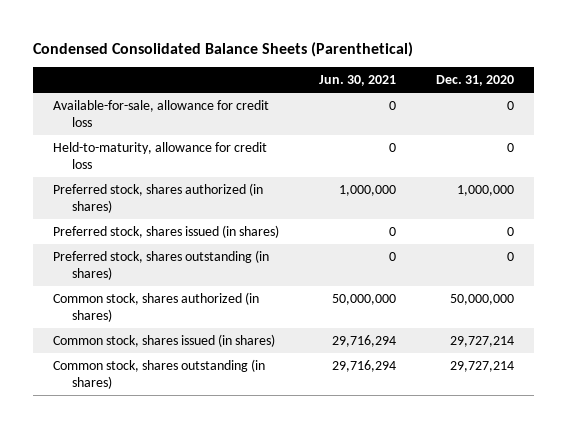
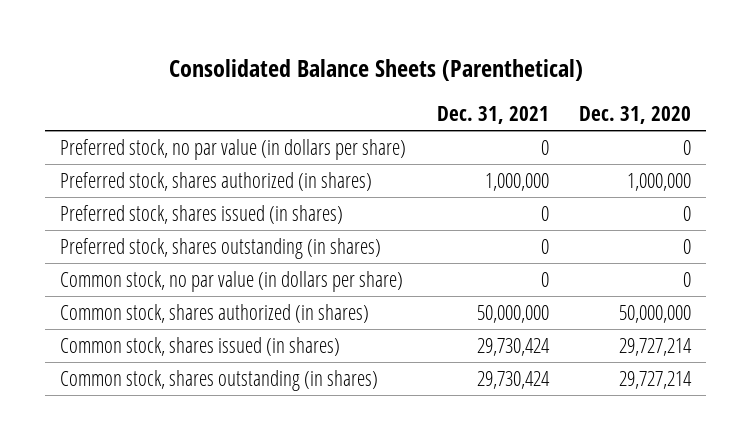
- Condensed Consolidated Balance Sheets (Parenthetical)
+ Consolidated Balance Sheets (Parenthetical)
- | Jun. 30, 2021 | Dec. 31, 2020
+ | Dec. 31, 2021 | Dec. 31, 2020
- Available-for-sale, allowance for credit loss | 0 | 0
- Held-to-maturity, allowance for credit loss | 0 | 0
+ Preferred stock, no par value (in dollars per share) | 0 | 0
+ Common stock, no par value (in dollars per share) | 0 | 0

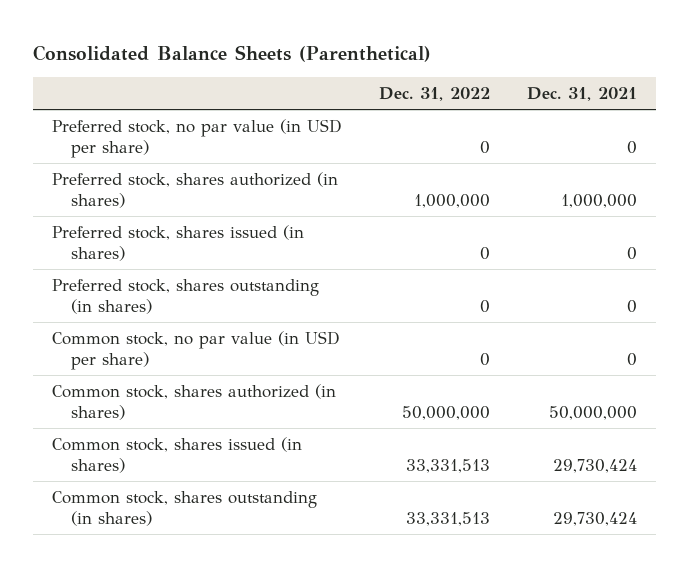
- | Dec. 31, 2021 | Dec. 31, 2020
+ | Dec. 31, 2022 | Dec. 31, 2021
- Preferred stock, no par value (in dollars per share) | 0 | 0
+ Preferred stock, no par value (in USD per share) | 0 | 0
- Common stock, no par value (in dollars per share) | 0 | 0
+ Common stock, no par value (in USD per share) | 0 | 0

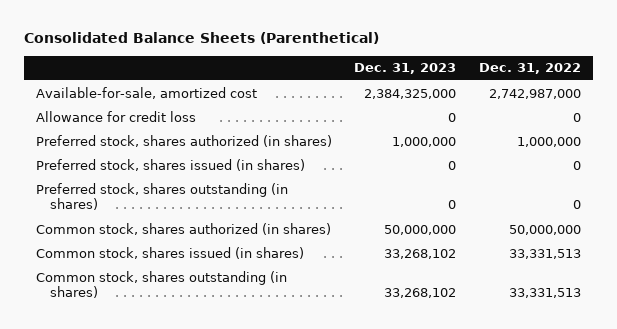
- | Dec. 31, 2022 | Dec. 31, 2021
+ | Dec. 31, 2023 | Dec. 31, 2022
- Preferred stock, no par value (in USD per share) | 0 | 0
+ Available-for-sale, amortized cost | 2,384,325,000 | 2,742,987,000
+ Allowance for credit loss | 0 | 0
- Common stock, no par value (in USD per share) | 0 | 0

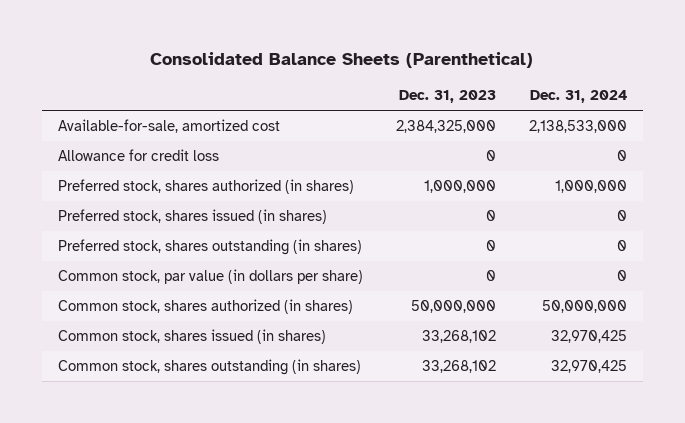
- | Dec. 31, 2023 | Dec. 31, 2022
+ | Dec. 31, 2023 | Dec. 31, 2024
+ Common stock, par value (in dollars per share) | 0 | 0

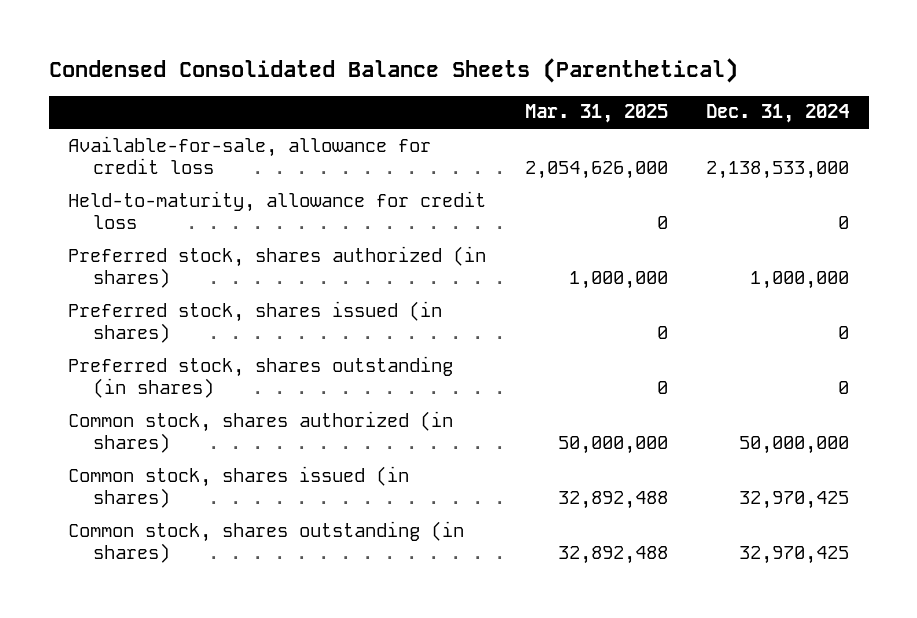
- Consolidated Balance Sheets (Parenthetical)
+ Condensed Consolidated Balance Sheets (Parenthetical)
- | Dec. 31, 2023 | Dec. 31, 2024
+ | Mar. 31, 2025 | Dec. 31, 2024
- Available-for-sale, amortized cost | 2,384,325,000 | 2,138,533,000
- Allowance for credit loss | 0 | 0
+ Available-for-sale, allowance for credit loss | 2,054,626,000 | 2,138,533,000
+ Held-to-maturity, allowance for credit loss | 0 | 0
- Common stock, par value (in dollars per share) | 0 | 0

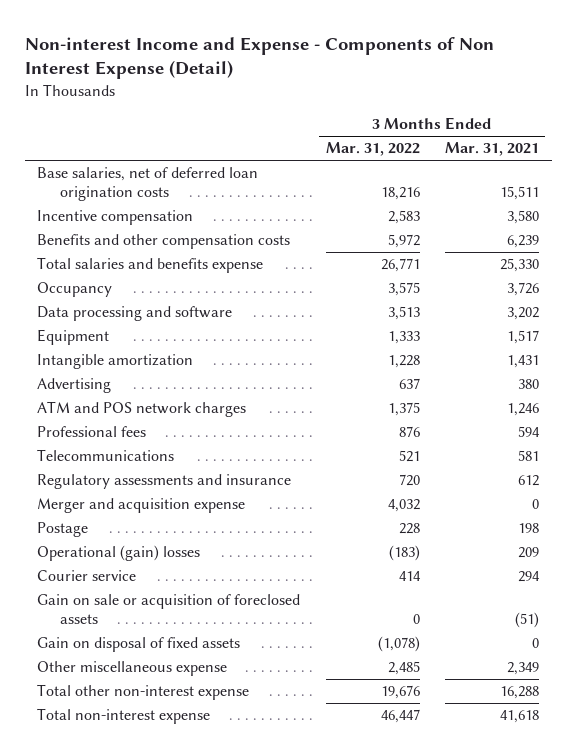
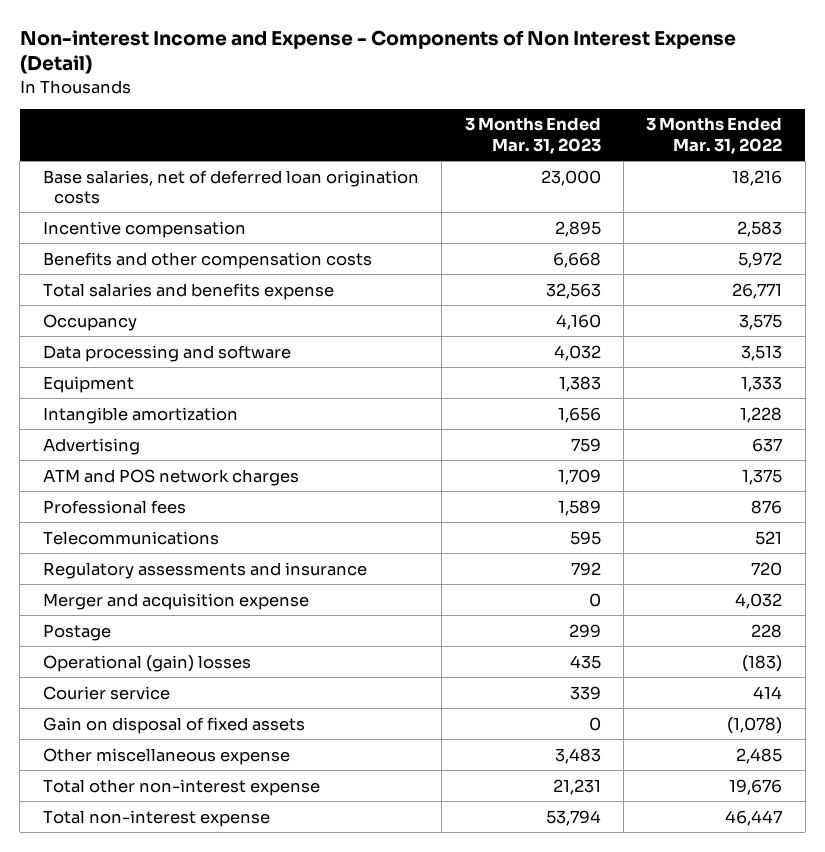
- | 3 Months Ended Mar. 31, 2022 | 3 Months Ended Mar. 31, 2021
+ | 3 Months Ended Mar. 31, 2023 | 3 Months Ended Mar. 31, 2022
- Gain on sale or acquisition of foreclosed assets | 0 | (51)

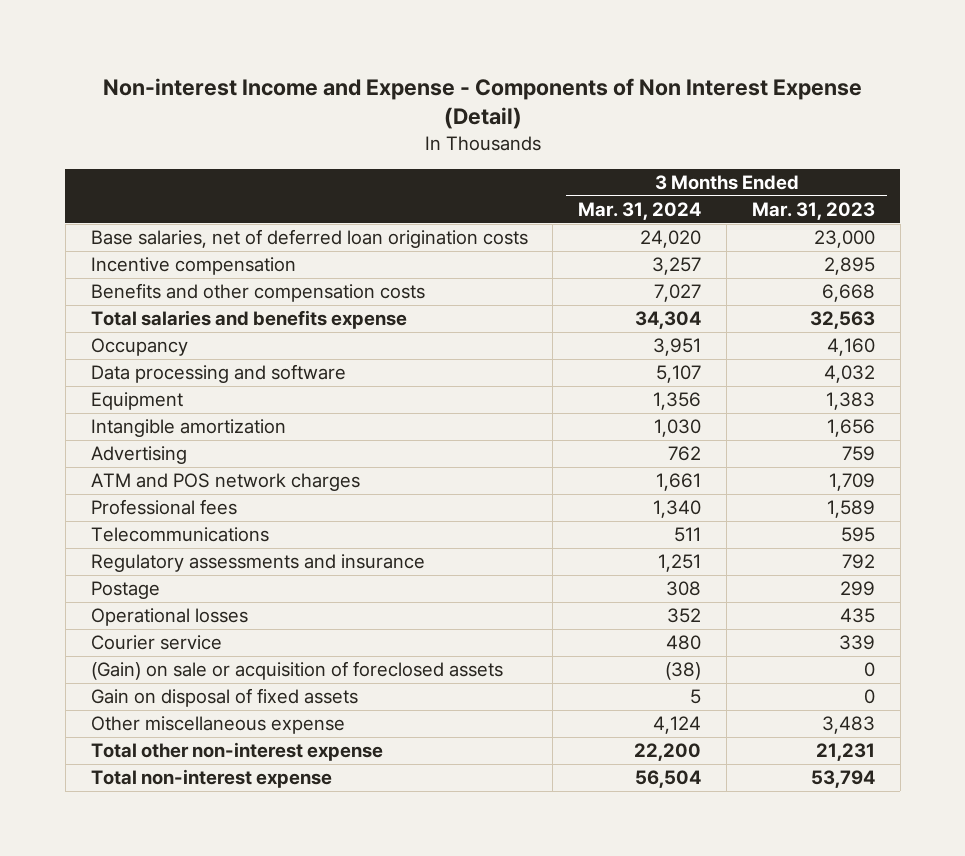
- | 3 Months Ended Mar. 31, 2023 | 3 Months Ended Mar. 31, 2022
+ | 3 Months Ended Mar. 31, 2024 | 3 Months Ended Mar. 31, 2023
- Merger and acquisition expense | 0 | 4,032
- Operational (gain) losses | 435 | (183)
+ Operational losses | 352 | 435
+ (Gain) on sale or acquisition of foreclosed assets | (38) | 0

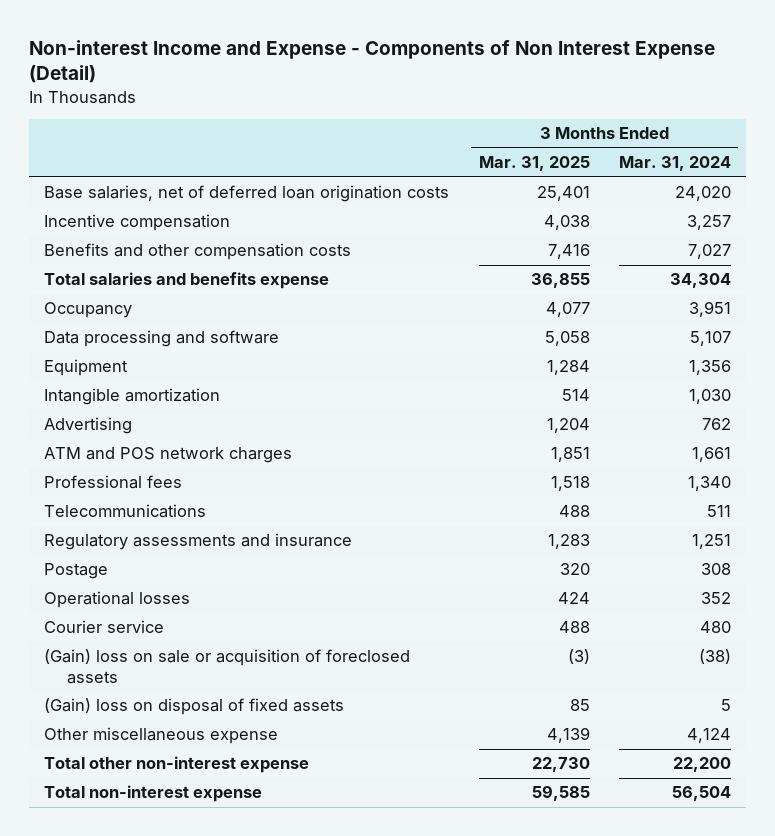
- | 3 Months Ended Mar. 31, 2024 | 3 Months Ended Mar. 31, 2023
+ | 3 Months Ended Mar. 31, 2025 | 3 Months Ended Mar. 31, 2024
- (Gain) on sale or acquisition of foreclosed assets | (38) | 0
- Gain on disposal of fixed assets | 5 | 0
+ (Gain) loss on sale or acquisition of foreclosed assets | (3) | (38)
+ (Gain) loss on disposal of fixed assets | 85 | 5

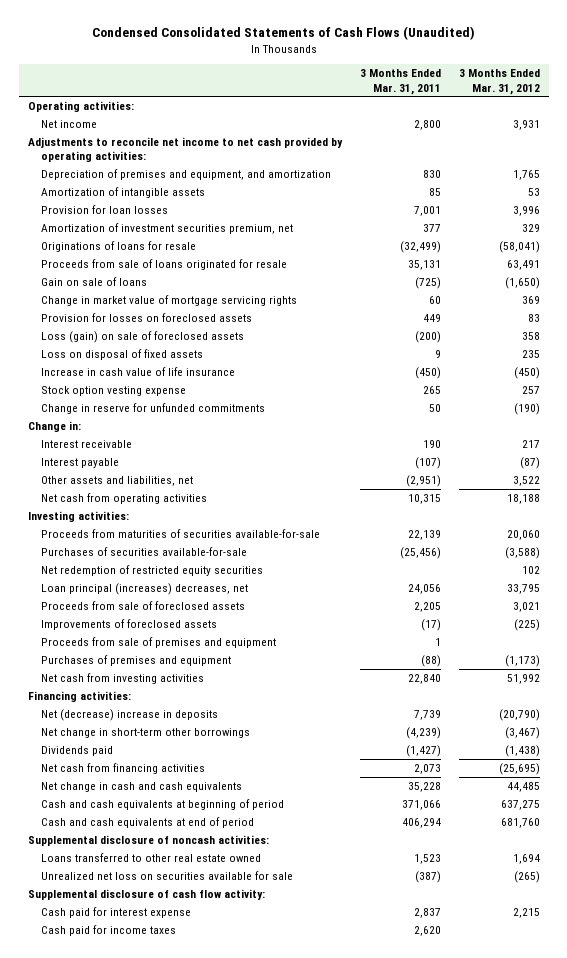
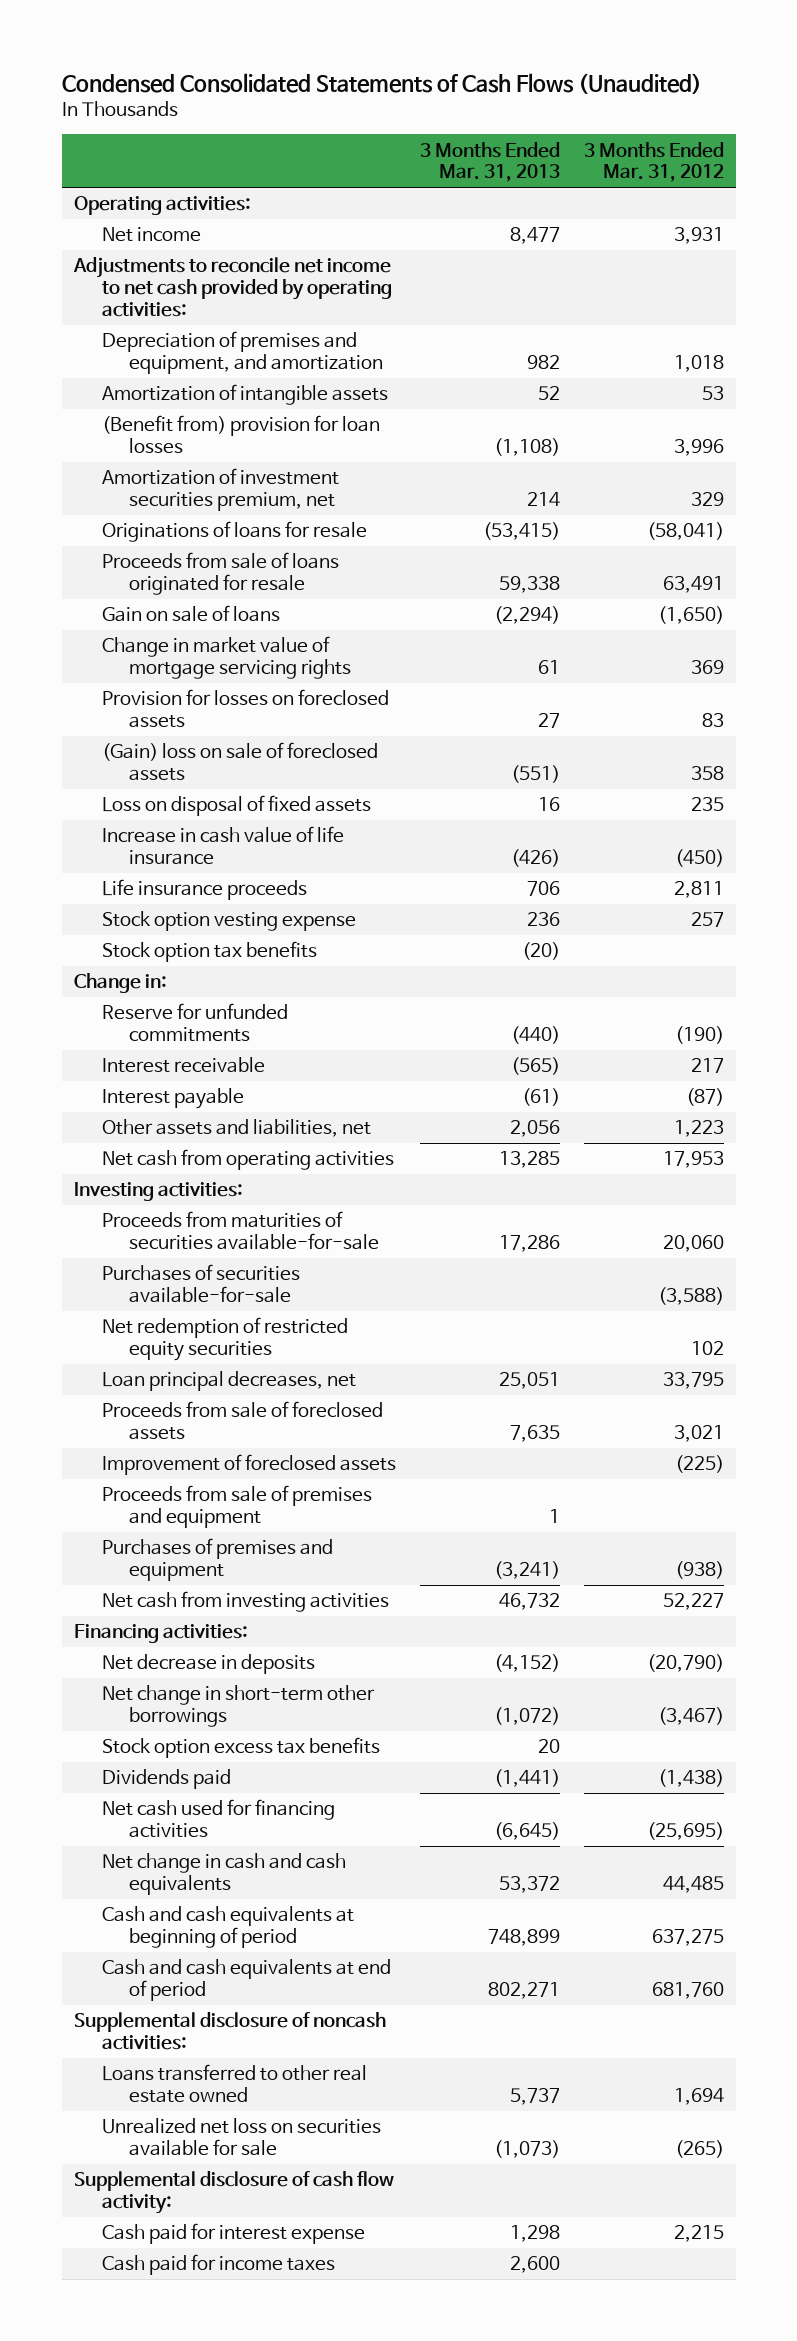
- | 3 Months Ended Mar. 31, 2011 | 3 Months Ended Mar. 31, 2012
+ | 3 Months Ended Mar. 31, 2013 | 3 Months Ended Mar. 31, 2012
- Depreciation of premises and equipment, and amortization | 830 | 1,765
+ Depreciation of premises and equipment, and amortization | 982 | 1,018
- Provision for loan losses | 7,001 | 3,996
+ (Benefit from) provision for loan losses | (1,108) | 3,996
- Loss (gain) on sale of foreclosed assets | (200) | 358
+ (Gain) loss on sale of foreclosed assets | (551) | 358
+ Life insurance proceeds | 706 | 2,811
- Change in reserve for unfunded commitments | 50 | (190)
+ Stock option tax benefits | (20) |
+ Reserve for unfunded commitments | (440) | (190)
- Other assets and liabilities, net | (2,951) | 3,522
- Net cash from operating activities | 10,315 | 18,188
+ Other assets and liabilities, net | 2,056 | 1,223
+ Net cash from operating activities | 13,285 | 17,953
- Loan principal (increases) decreases, net | 24,056 | 33,795
+ Loan principal decreases, net | 25,051 | 33,795
- Improvements of foreclosed assets | (17) | (225)
+ Improvement of foreclosed assets | | (225)
- Purchases of premises and equipment | (88) | (1,173)
- Net cash from investing activities | 22,840 | 51,992
+ Purchases of premises and equipment | (3,241) | (938)
+ Net cash from investing activities | 46,732 | 52,227
- Net (decrease) increase in deposits | 7,739 | (20,790)
+ Net decrease in deposits | (4,152) | (20,790)
+ Stock option excess tax benefits | 20 |
- Net cash from financing activities | 2,073 | (25,695)
+ Net cash used for financing activities | (6,645) | (25,695)

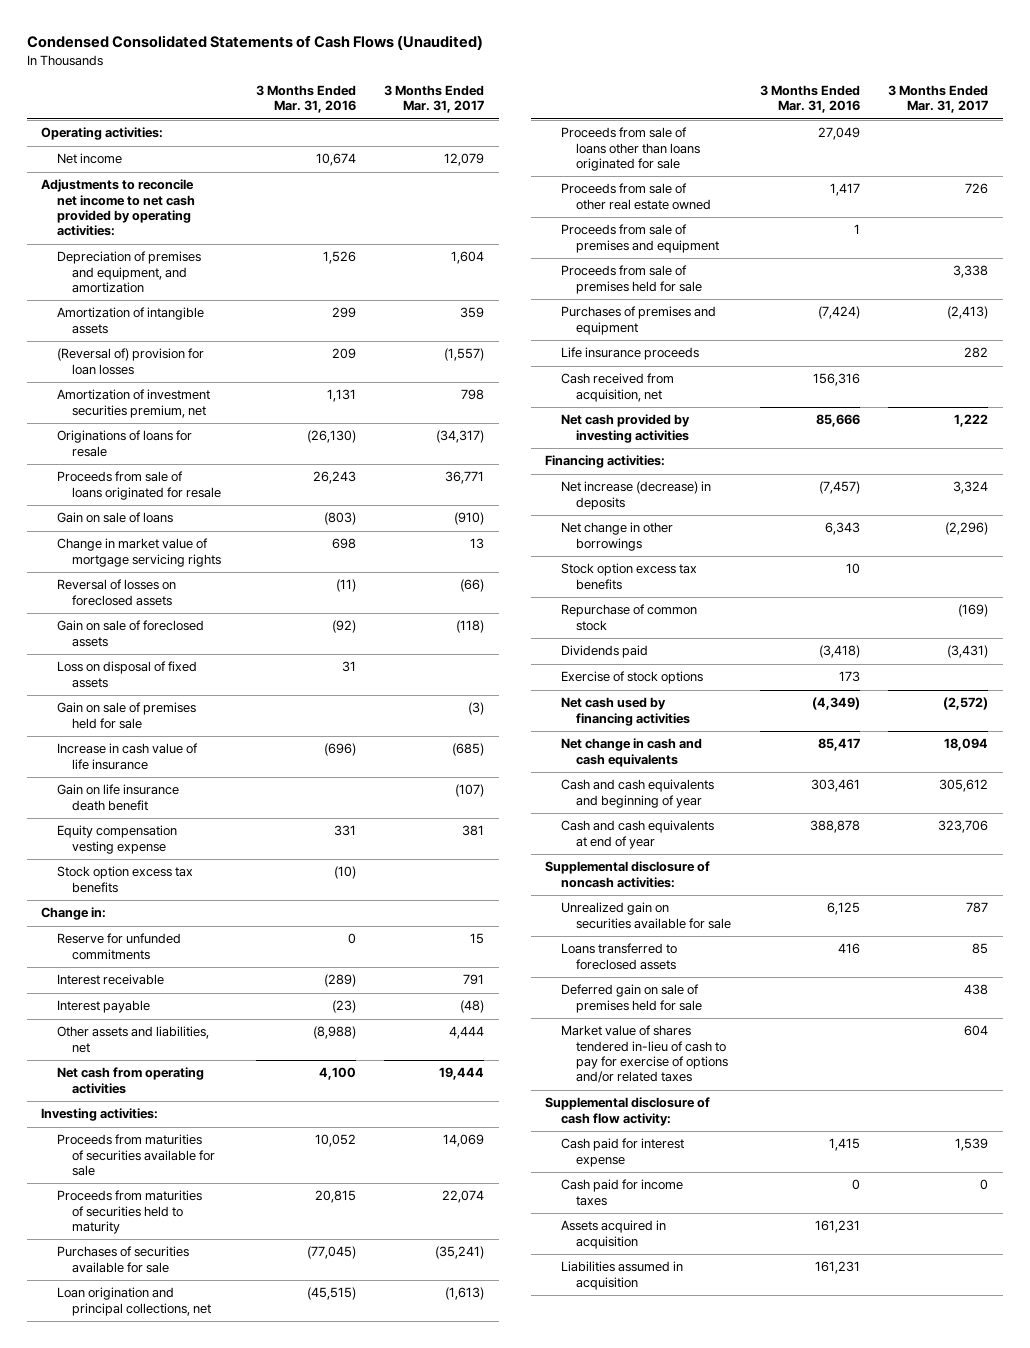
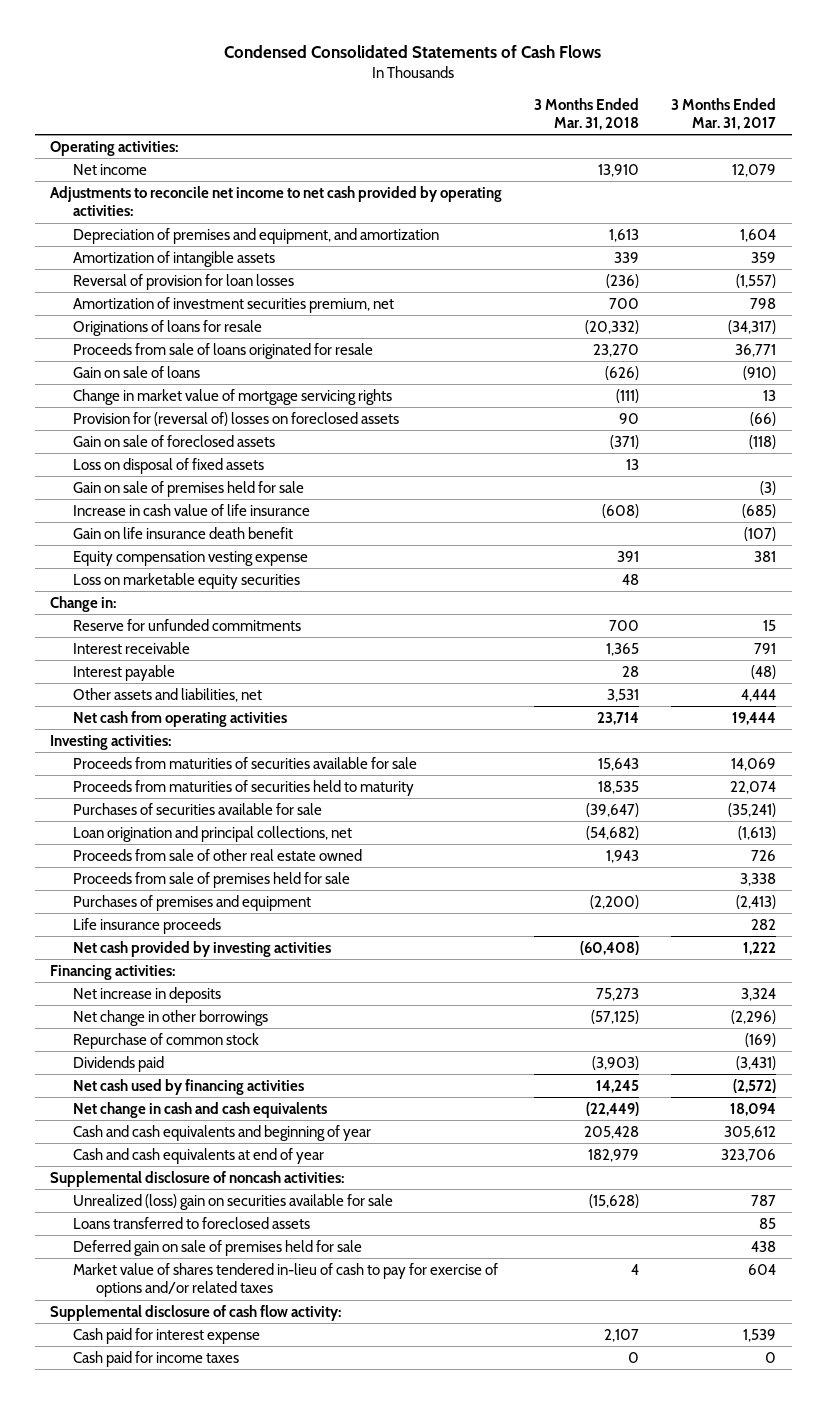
- Condensed Consolidated Statements of Cash Flows (Unaudited)
+ Condensed Consolidated Statements of Cash Flows
- | 3 Months Ended Mar. 31, 2016 | 3 Months Ended Mar. 31, 2017
+ | 3 Months Ended Mar. 31, 2018 | 3 Months Ended Mar. 31, 2017
- (Reversal of) provision for loan losses | 209 | (1,557)
+ Reversal of provision for loan losses | (236) | (1,557)
- Reversal of losses on foreclosed assets | (11) | (66)
+ Provision for (reversal of) losses on foreclosed assets | 90 | (66)
- Stock option excess tax benefits | (10) |
+ Loss on marketable equity securities | 48 |
- Proceeds from sale of loans other than loans originated for sale | 27,049 |
- Proceeds from sale of premises and equipment | 1 |
- Cash received from acquisition, net | 156,316 |
- Net increase (decrease) in deposits | (7,457) | 3,324
+ Net increase in deposits | 75,273 | 3,324
- Stock option excess tax benefits | 10 |
- Exercise of stock options | 173 |
- Unrealized gain on securities available for sale | 6,125 | 787
+ Unrealized (loss) gain on securities available for sale | (15,628) | 787
- Assets acquired in acquisition | 161,231 |
- Liabilities assumed in acquisition | 161,231 |

